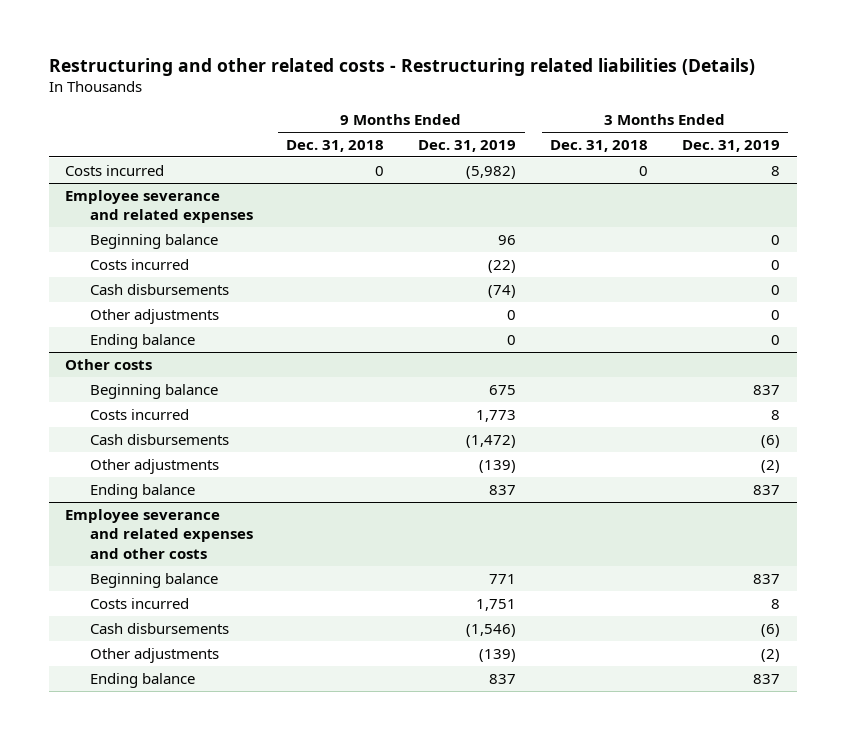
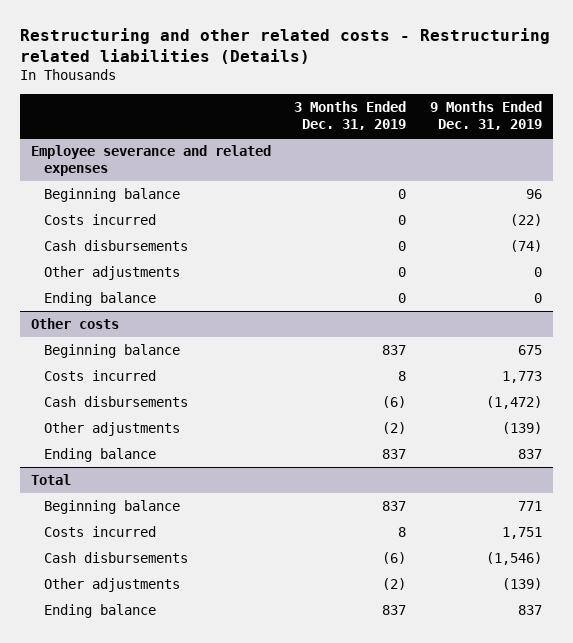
- | 9 Months Ended Dec. 31, 2018 | 9 Months Ended Dec. 31, 2019 | 3 Months Ended Dec. 31, 2018 | 3 Months Ended Dec. 31, 2019
+ | 3 Months Ended Dec. 31, 2019 | 9 Months Ended Dec. 31, 2019
- Costs incurred | 0 | (5,982) | 0 | 8
- Employee severance and related expenses and other costs
+ Total

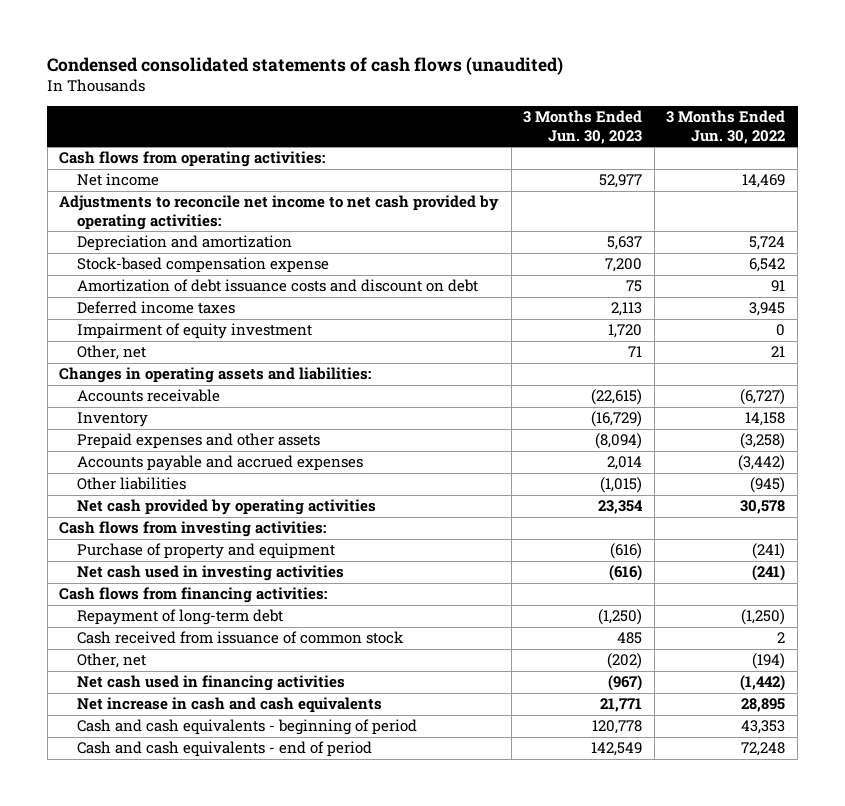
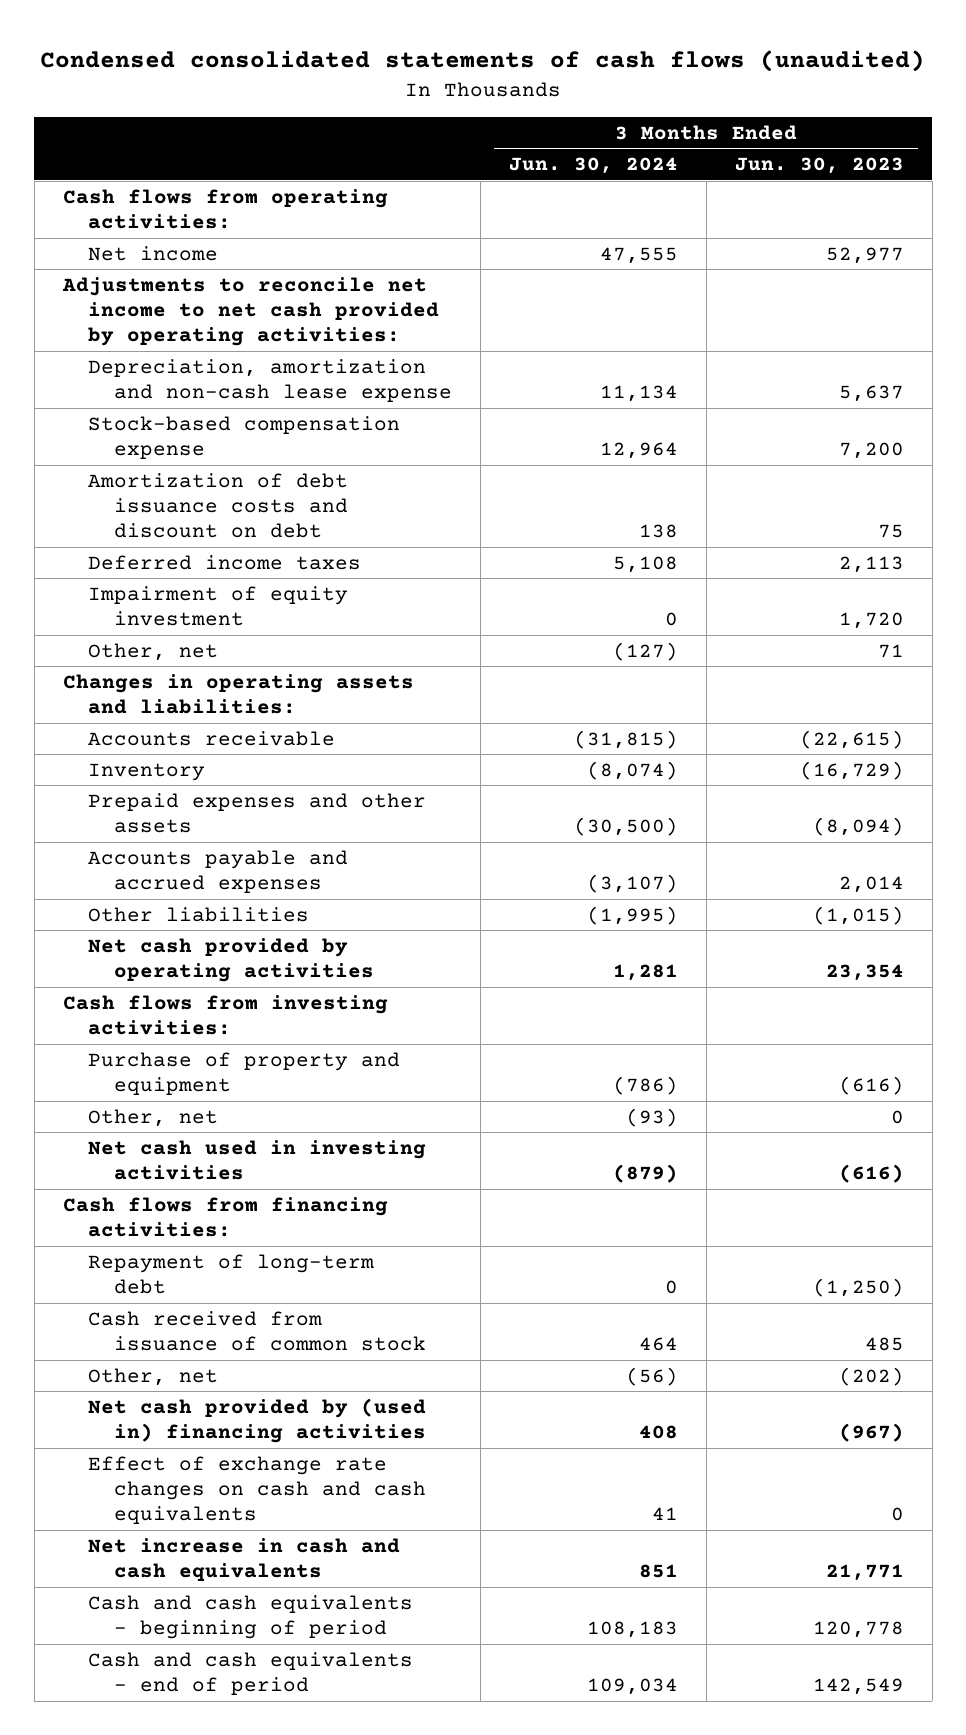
- | 3 Months Ended Jun. 30, 2023 | 3 Months Ended Jun. 30, 2022
+ | 3 Months Ended Jun. 30, 2024 | 3 Months Ended Jun. 30, 2023
- Depreciation and amortization | 5,637 | 5,724
+ Depreciation, amortization and non-cash lease expense | 11,134 | 5,637
+ Other, net | (93) | 0
- Net cash used in financing activities | (967) | (1,442)
+ Net cash provided by (used in) financing activities | 408 | (967)
+ Effect of exchange rate changes on cash and cash equivalents | 41 | 0

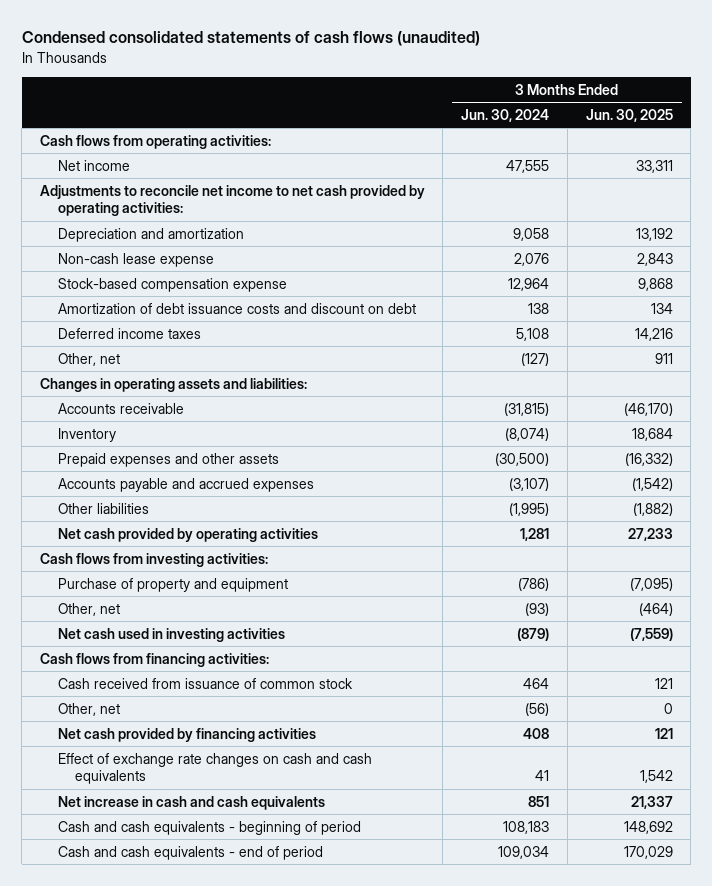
- | 3 Months Ended Jun. 30, 2024 | 3 Months Ended Jun. 30, 2023
+ | 3 Months Ended Jun. 30, 2024 | 3 Months Ended Jun. 30, 2025
- Depreciation, amortization and non-cash lease expense | 11,134 | 5,637
+ Depreciation and amortization | 9,058 | 13,192
+ Non-cash lease expense | 2,076 | 2,843
- Impairment of equity investment | 0 | 1,720
- Repayment of long-term debt | 0 | (1,250)
- Net cash provided by (used in) financing activities | 408 | (967)
+ Net cash provided by financing activities | 408 | 121

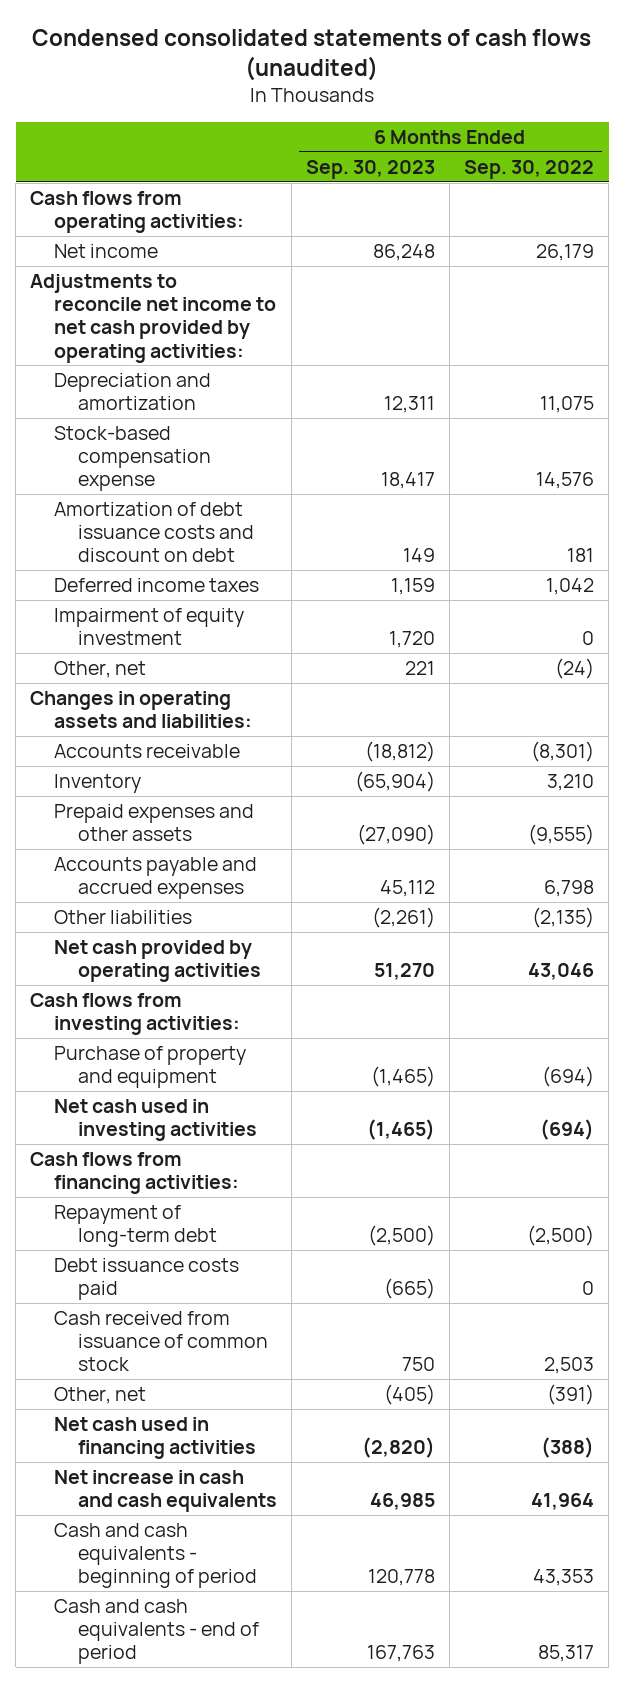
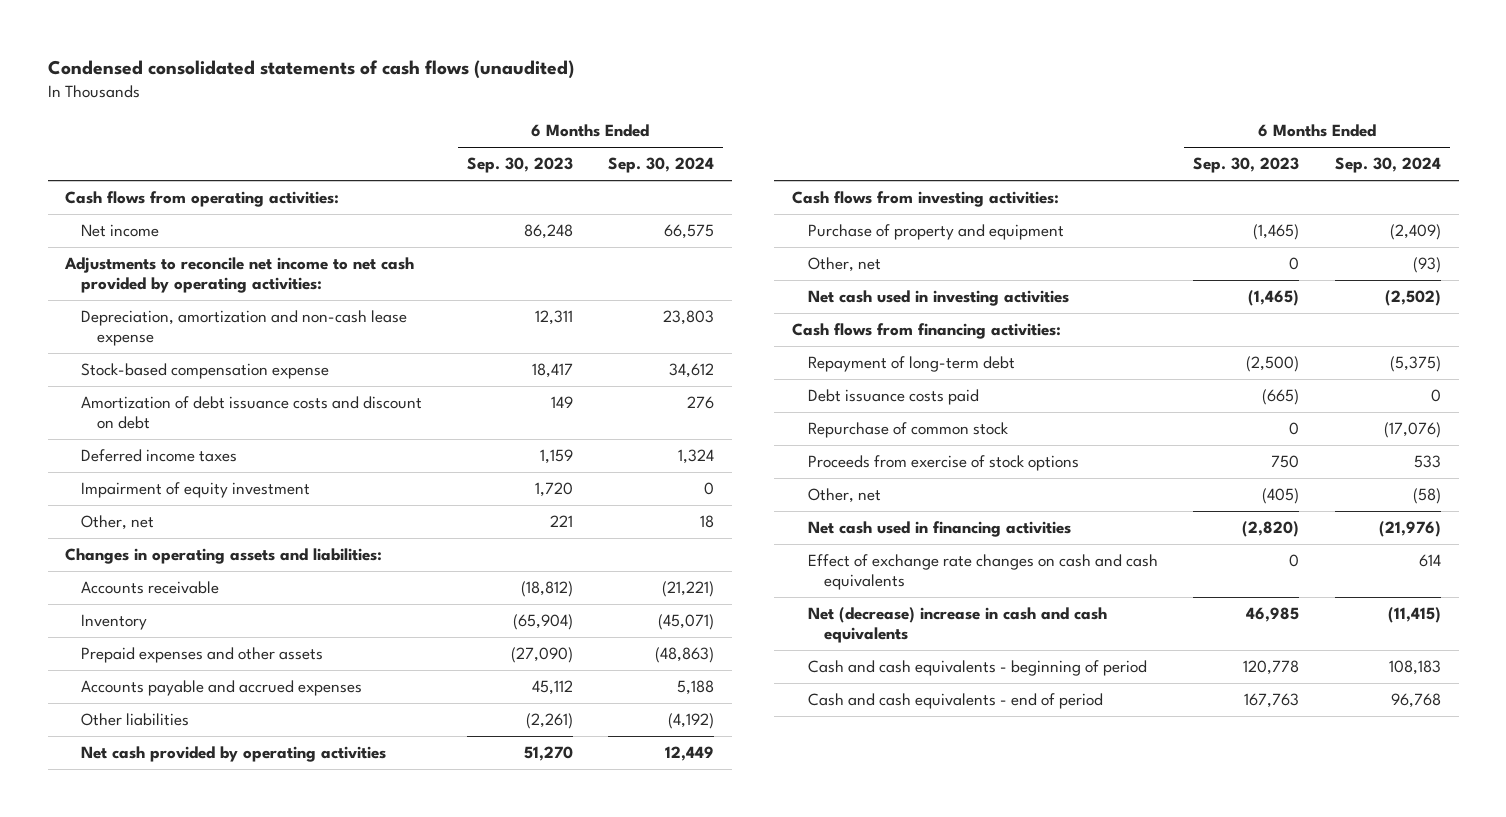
- | 6 Months Ended Sep. 30, 2023 | 6 Months Ended Sep. 30, 2022
+ | 6 Months Ended Sep. 30, 2023 | 6 Months Ended Sep. 30, 2024
- Depreciation and amortization | 12,311 | 11,075
+ Depreciation, amortization and non-cash lease expense | 12,311 | 23,803
+ Other, net | 0 | (93)
- Cash received from issuance of common stock | 750 | 2,503
+ Repurchase of common stock | 0 | (17,076)
+ Proceeds from exercise of stock options | 750 | 533
- Net increase in cash and cash equivalents | 46,985 | 41,964
+ Effect of exchange rate changes on cash and cash equivalents | 0 | 614
+ Net (decrease) increase in cash and cash equivalents | 46,985 | (11,415)

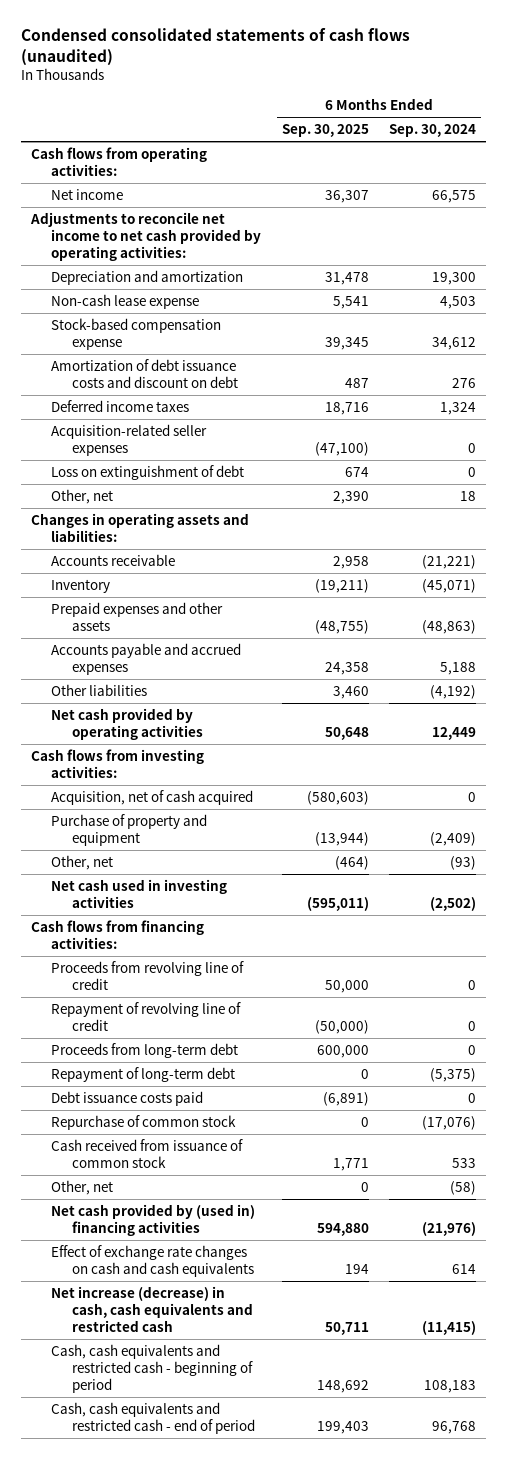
- | 6 Months Ended Sep. 30, 2023 | 6 Months Ended Sep. 30, 2024
+ | 6 Months Ended Sep. 30, 2025 | 6 Months Ended Sep. 30, 2024
- Depreciation, amortization and non-cash lease expense | 12,311 | 23,803
+ Depreciation and amortization | 31,478 | 19,300
+ Non-cash lease expense | 5,541 | 4,503
- Impairment of equity investment | 1,720 | 0
+ Acquisition-related seller expenses | (47,100) | 0
+ Loss on extinguishment of debt | 674 | 0
+ Acquisition, net of cash acquired | (580,603) | 0
+ Proceeds from revolving line of credit | 50,000 | 0
+ Repayment of revolving line of credit | (50,000) | 0
+ Proceeds from long-term debt | 600,000 | 0
- Proceeds from exercise of stock options | 750 | 533
+ Cash received from issuance of common stock | 1,771 | 533
- Net cash used in financing activities | (2,820) | (21,976)
+ Net cash provided by (used in) financing activities | 594,880 | (21,976)
- Net (decrease) increase in cash and cash equivalents | 46,985 | (11,415)
- Cash and cash equivalents - beginning of period | 120,778 | 108,183
- Cash and cash equivalents - end of period | 167,763 | 96,768
+ Net increase (decrease) in cash, cash equivalents and restricted cash | 50,711 | (11,415)
+ Cash, cash equivalents and restricted cash - beginning of period | 148,692 | 108,183
+ Cash, cash equivalents and restricted cash - end of period | 199,403 | 96,768

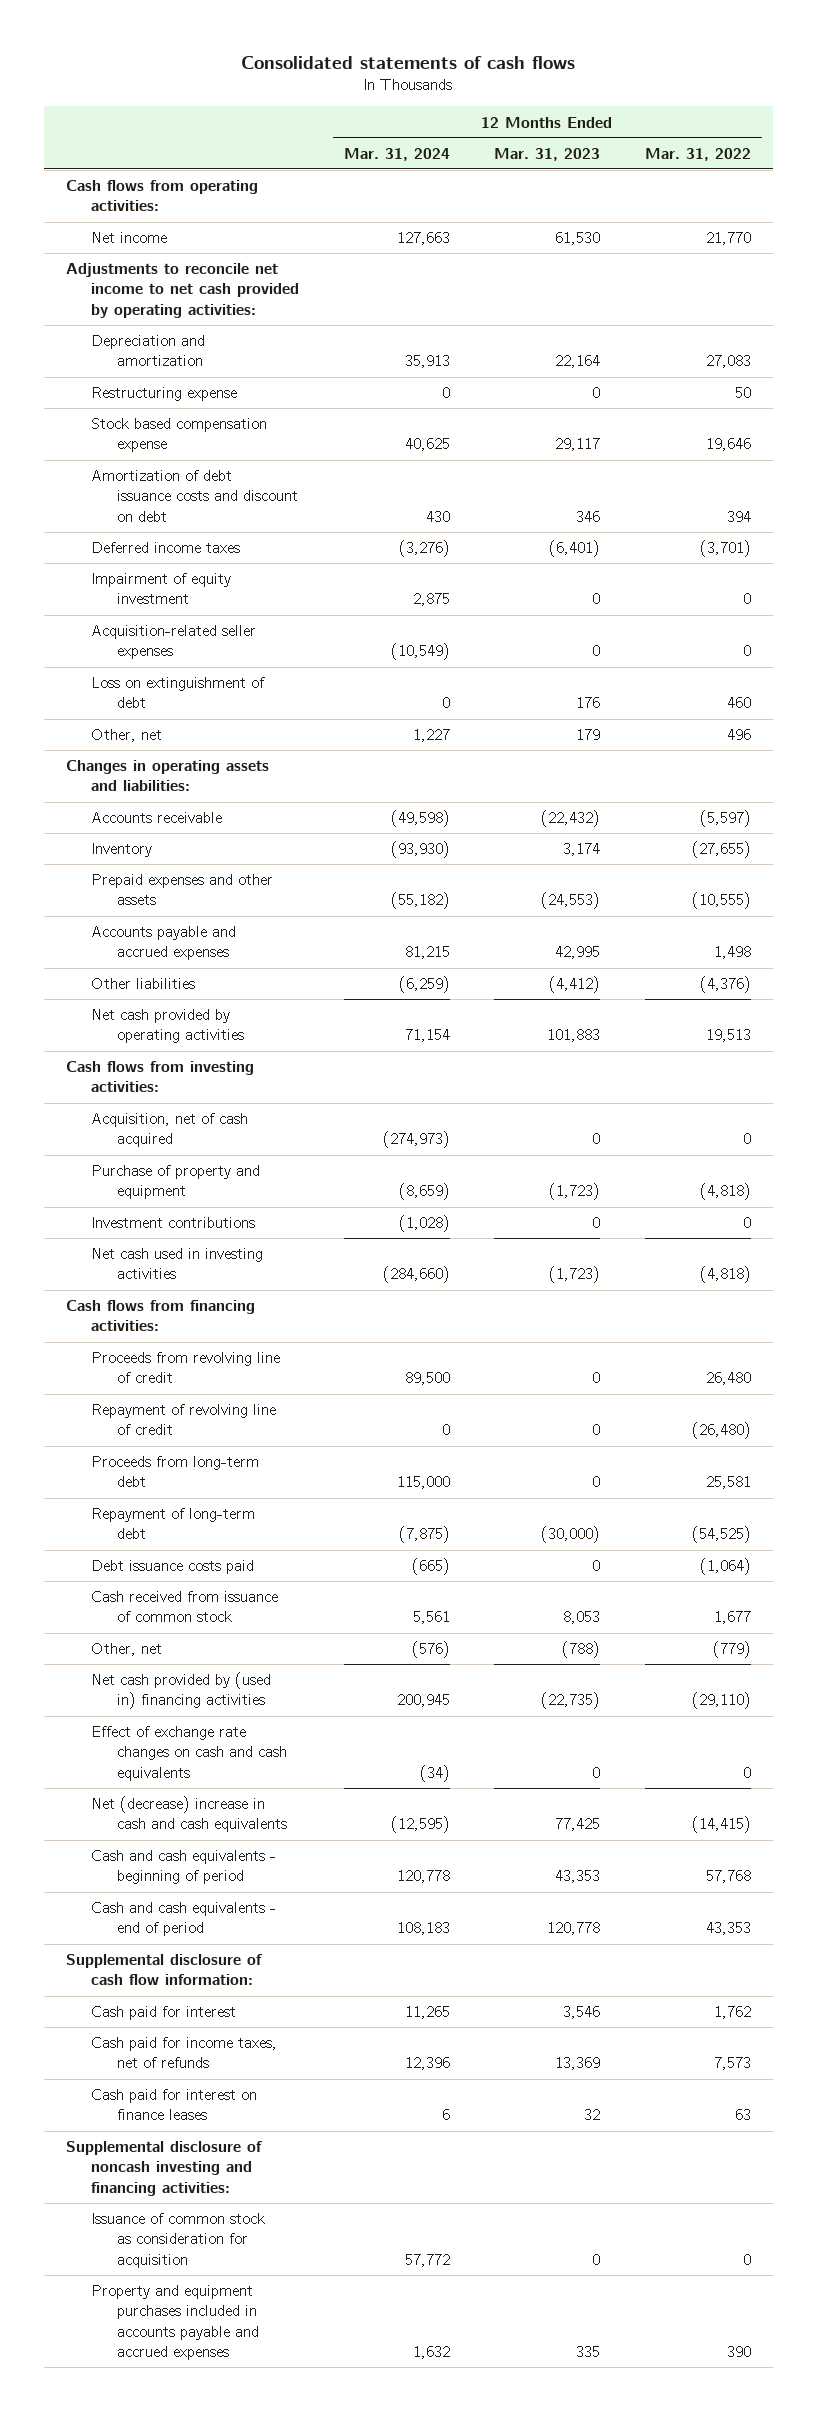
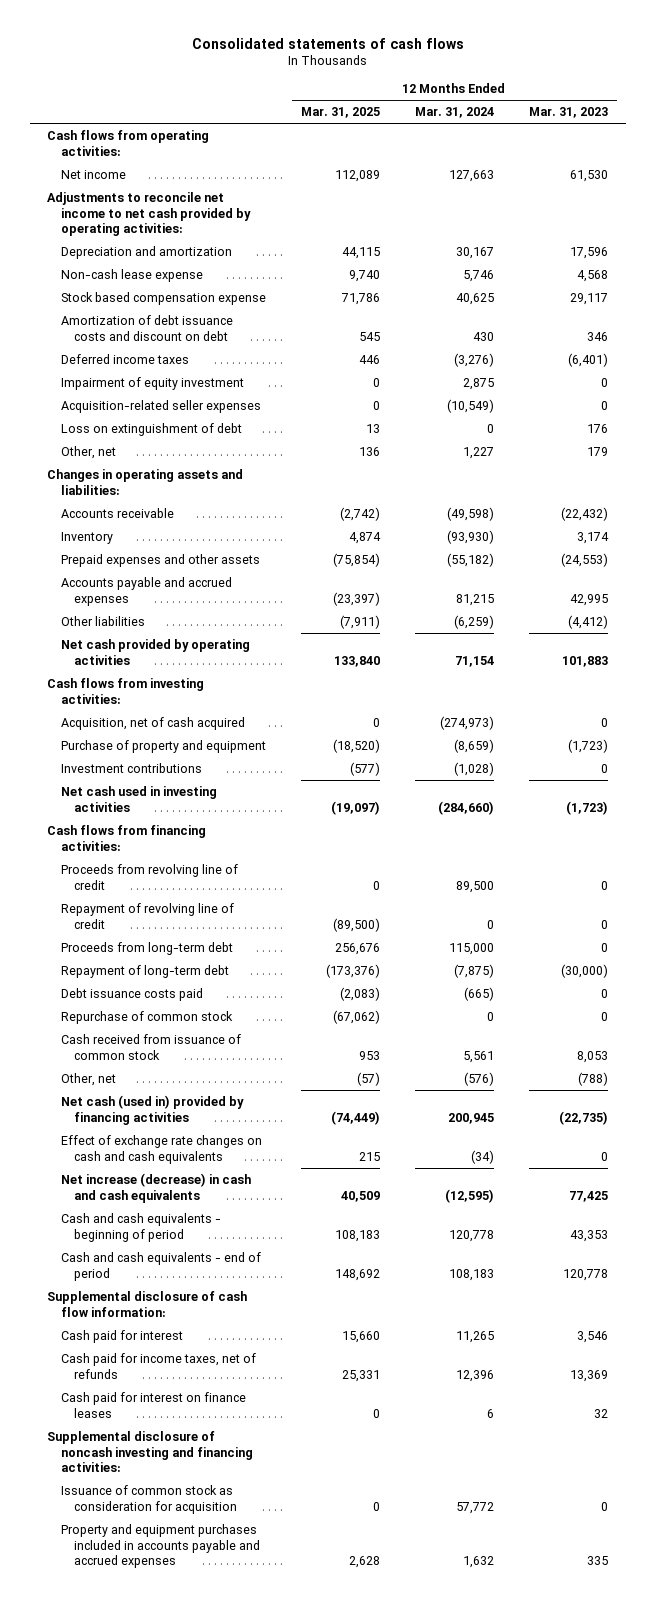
- | 12 Months Ended Mar. 31, 2024 | 12 Months Ended Mar. 31, 2023 | 12 Months Ended Mar. 31, 2022
+ | 12 Months Ended Mar. 31, 2025 | 12 Months Ended Mar. 31, 2024 | 12 Months Ended Mar. 31, 2023
- Depreciation and amortization | 35,913 | 22,164 | 27,083
- Restructuring expense | 0 | 0 | 50
+ Depreciation and amortization | 44,115 | 30,167 | 17,596
+ Non-cash lease expense | 9,740 | 5,746 | 4,568
+ Repurchase of common stock | (67,062) | 0 | 0
- Net cash provided by (used in) financing activities | 200,945 | (22,735) | (29,110)
+ Net cash (used in) provided by financing activities | (74,449) | 200,945 | (22,735)
- Net (decrease) increase in cash and cash equivalents | (12,595) | 77,425 | (14,415)
+ Net increase (decrease) in cash and cash equivalents | 40,509 | (12,595) | 77,425

